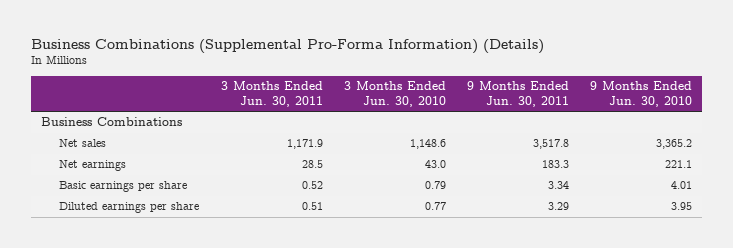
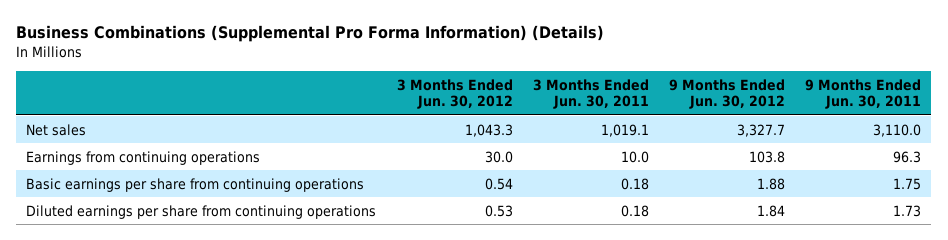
- Business Combinations (Supplemental Pro-Forma Information) (Details)
+ Business Combinations (Supplemental Pro Forma Information) (Details)
- | 3 Months Ended Jun. 30, 2011 | 3 Months Ended Jun. 30, 2010 | 9 Months Ended Jun. 30, 2011 | 9 Months Ended Jun. 30, 2010
+ | 3 Months Ended Jun. 30, 2012 | 3 Months Ended Jun. 30, 2011 | 9 Months Ended Jun. 30, 2012 | 9 Months Ended Jun. 30, 2011
- Business Combinations
- Net sales | 1,171.9 | 1,148.6 | 3,517.8 | 3,365.2
- Net earnings | 28.5 | 43.0 | 183.3 | 221.1
- Basic earnings per share | 0.52 | 0.79 | 3.34 | 4.01
- Diluted earnings per share | 0.51 | 0.77 | 3.29 | 3.95
+ Net sales | 1,043.3 | 1,019.1 | 3,327.7 | 3,110.0
+ Earnings from continuing operations | 30.0 | 10.0 | 103.8 | 96.3
+ Basic earnings per share from continuing operations | 0.54 | 0.18 | 1.88 | 1.75
+ Diluted earnings per share from continuing operations | 0.53 | 0.18 | 1.84 | 1.73

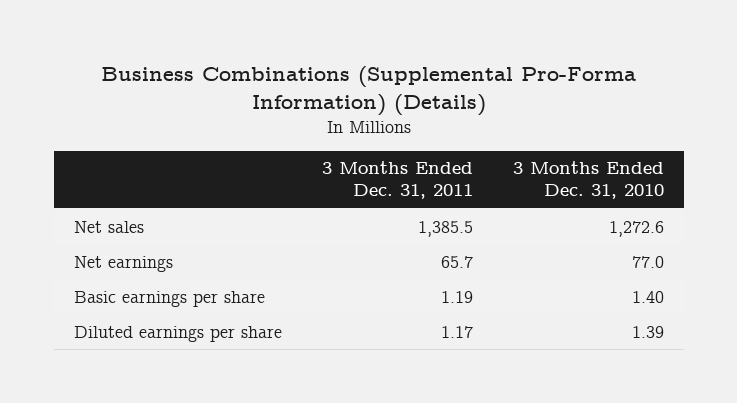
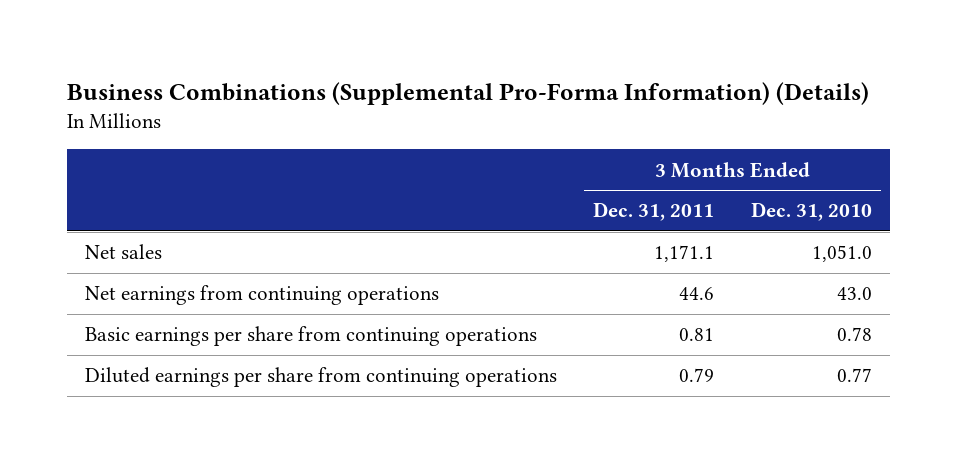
- Net sales | 1,385.5 | 1,272.6
- Net earnings | 65.7 | 77.0
- Basic earnings per share | 1.19 | 1.40
- Diluted earnings per share | 1.17 | 1.39
+ Net sales | 1,171.1 | 1,051.0
+ Net earnings from continuing operations | 44.6 | 43.0
+ Basic earnings per share from continuing operations | 0.81 | 0.78
+ Diluted earnings per share from continuing operations | 0.79 | 0.77

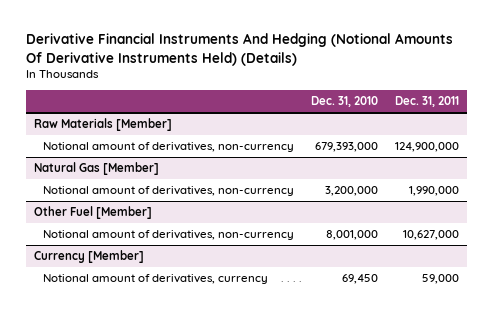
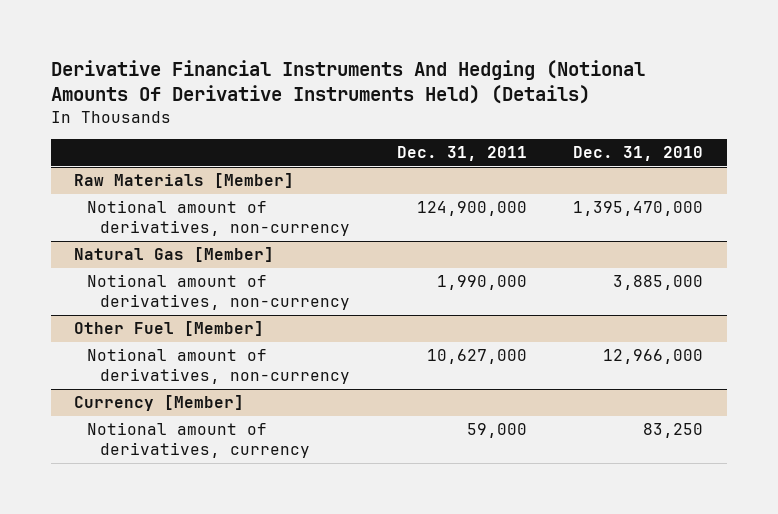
- | Dec. 31, 2010 | Dec. 31, 2011
+ | Dec. 31, 2011 | Dec. 31, 2010
@ Raw Materials [Member]
- Notional amount of derivatives, non-currency | 679,393,000 | 124,900,000
+ Notional amount of derivatives, non-currency | 124,900,000 | 1,395,470,000
@ Natural Gas [Member]
- Notional amount of derivatives, non-currency | 3,200,000 | 1,990,000
+ Notional amount of derivatives, non-currency | 1,990,000 | 3,885,000
@ Other Fuel [Member]
- Notional amount of derivatives, non-currency | 8,001,000 | 10,627,000
+ Notional amount of derivatives, non-currency | 10,627,000 | 12,966,000
@ Currency [Member]
- Notional amount of derivatives, currency | 69,450 | 59,000
+ Notional amount of derivatives, currency | 59,000 | 83,250

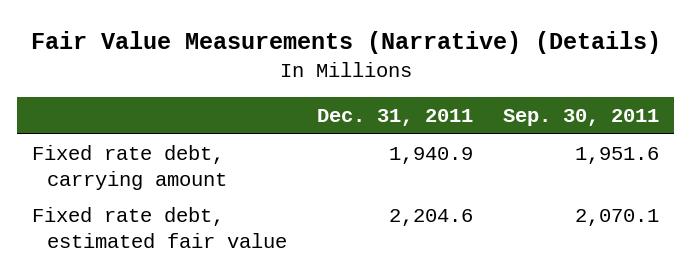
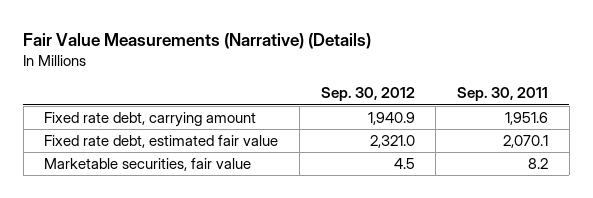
- | Dec. 31, 2011 | Sep. 30, 2011
+ | Sep. 30, 2012 | Sep. 30, 2011
+ Marketable securities, fair value | 4.5 | 8.2

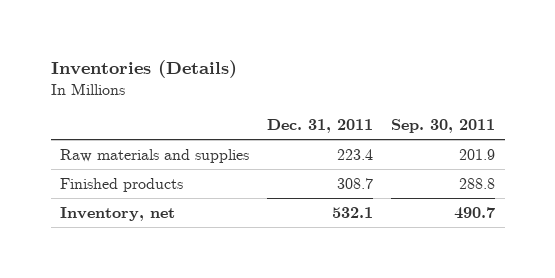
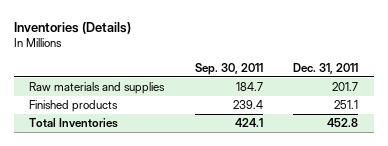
- | Dec. 31, 2011 | Sep. 30, 2011
+ | Sep. 30, 2011 | Dec. 31, 2011
- Raw materials and supplies | 223.4 | 201.9
- Finished products | 308.7 | 288.8
- Inventory, net | 532.1 | 490.7
+ Raw materials and supplies | 184.7 | 201.7
+ Finished products | 239.4 | 251.1
+ Total Inventories | 424.1 | 452.8

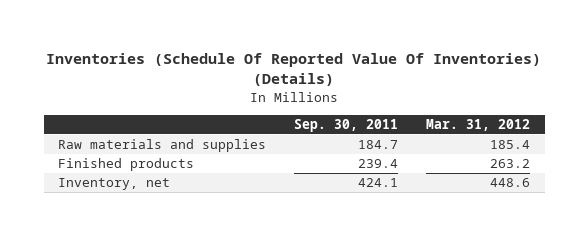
- Inventories (Details)
+ Inventories (Schedule Of Reported Value Of Inventories) (Details)
- | Sep. 30, 2011 | Dec. 31, 2011
+ | Sep. 30, 2011 | Mar. 31, 2012
- Total Inventories | 424.1 | 452.8
+ Inventory, net | 424.1 | 448.6

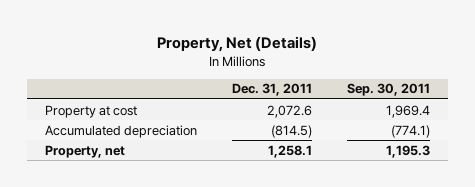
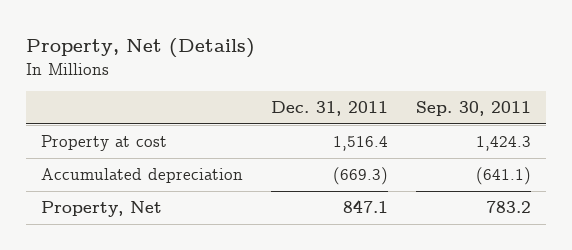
- Property at cost | 2,072.6 | 1,969.4
- Accumulated depreciation | (814.5) | (774.1)
- Property, net | 1,258.1 | 1,195.3
+ Property at cost | 1,516.4 | 1,424.3
+ Accumulated depreciation | (669.3) | (641.1)
+ Property, Net | 847.1 | 783.2

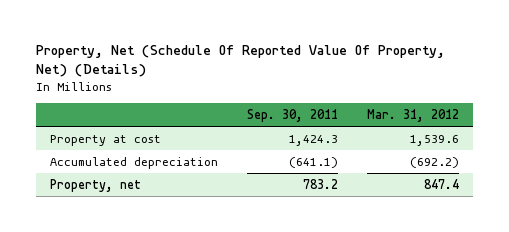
- Property, Net (Details)
+ Property, Net (Schedule Of Reported Value Of Property, Net) (Details)
- | Dec. 31, 2011 | Sep. 30, 2011
+ | Sep. 30, 2011 | Mar. 31, 2012
- Property, Net | 847.1 | 783.2
+ Property, net | 783.2 | 847.4

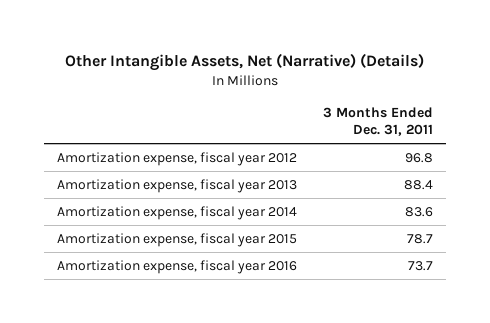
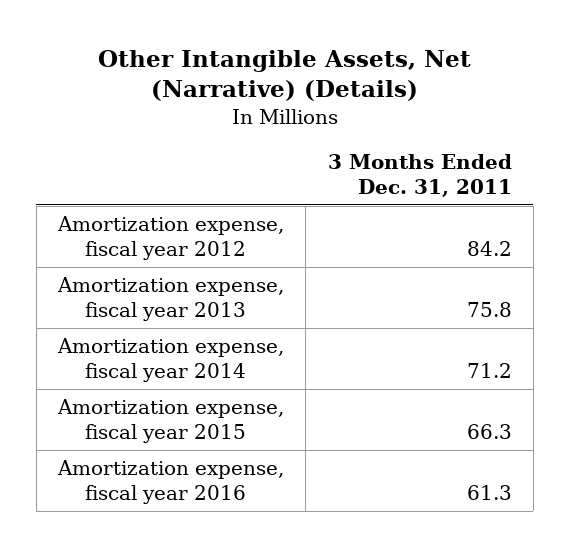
- Amortization expense, fiscal year 2012 | 96.8
- Amortization expense, fiscal year 2013 | 88.4
- Amortization expense, fiscal year 2014 | 83.6
- Amortization expense, fiscal year 2015 | 78.7
- Amortization expense, fiscal year 2016 | 73.7
+ Amortization expense, fiscal year 2012 | 84.2
+ Amortization expense, fiscal year 2013 | 75.8
+ Amortization expense, fiscal year 2014 | 71.2
+ Amortization expense, fiscal year 2015 | 66.3
+ Amortization expense, fiscal year 2016 | 61.3

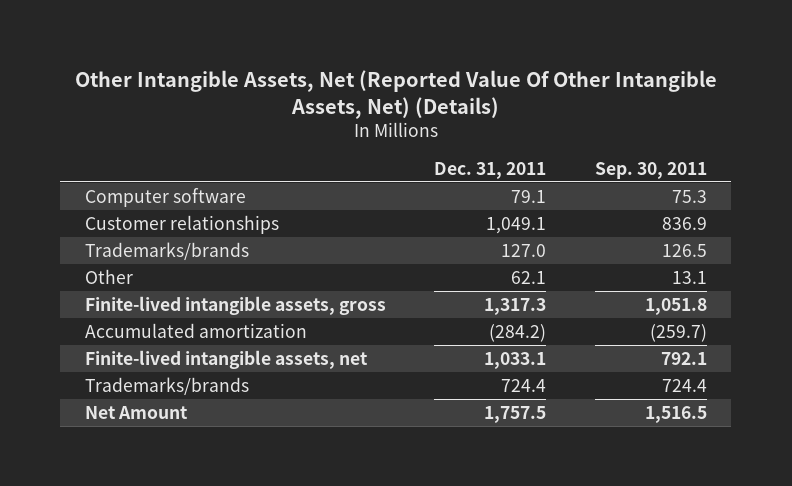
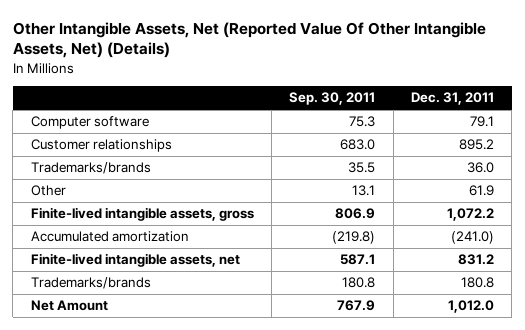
- | Dec. 31, 2011 | Sep. 30, 2011
+ | Sep. 30, 2011 | Dec. 31, 2011
- Customer relationships | 1,049.1 | 836.9
- Trademarks/brands | 127.0 | 126.5
- Other | 62.1 | 13.1
- Finite-lived intangible assets, gross | 1,317.3 | 1,051.8
- Accumulated amortization | (284.2) | (259.7)
- Finite-lived intangible assets, net | 1,033.1 | 792.1
- Trademarks/brands | 724.4 | 724.4
- Net Amount | 1,757.5 | 1,516.5
+ Customer relationships | 683.0 | 895.2
+ Trademarks/brands | 35.5 | 36.0
+ Other | 13.1 | 61.9
+ Finite-lived intangible assets, gross | 806.9 | 1,072.2
+ Accumulated amortization | (219.8) | (241.0)
+ Finite-lived intangible assets, net | 587.1 | 831.2
+ Trademarks/brands | 180.8 | 180.8
+ Net Amount | 767.9 | 1,012.0

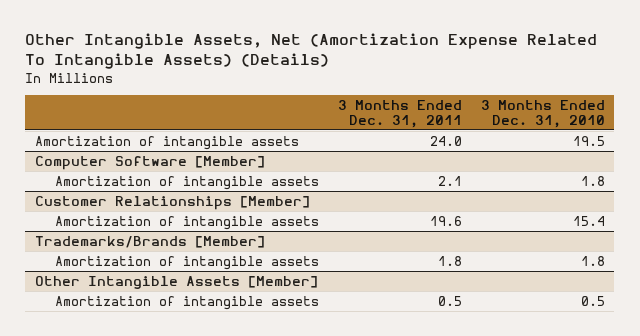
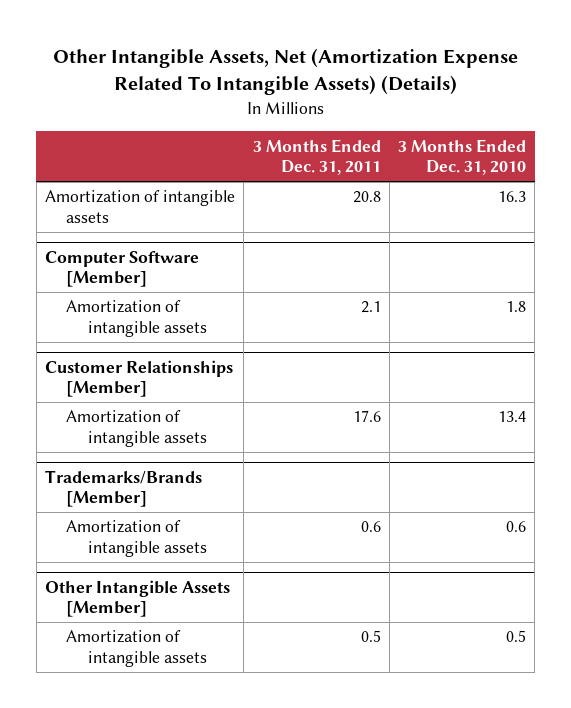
- Amortization of intangible assets | 24.0 | 19.5
+ Amortization of intangible assets | 20.8 | 16.3
@ Customer Relationships [Member]
- Amortization of intangible assets | 19.6 | 15.4
+ Amortization of intangible assets | 17.6 | 13.4
@ Trademarks/Brands [Member]
- Amortization of intangible assets | 1.8 | 1.8
+ Amortization of intangible assets | 0.6 | 0.6

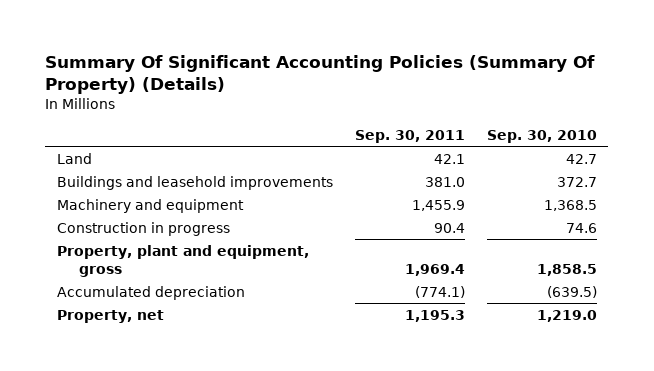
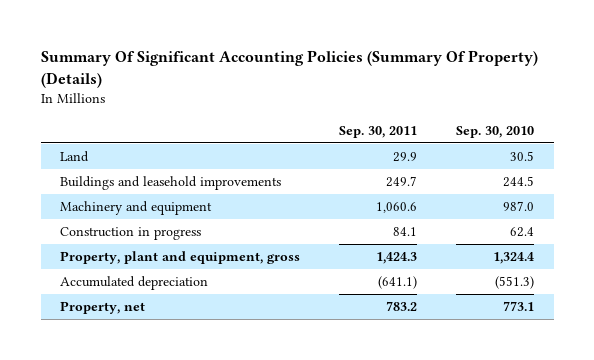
- Land | 42.1 | 42.7
- Buildings and leasehold improvements | 381.0 | 372.7
- Machinery and equipment | 1,455.9 | 1,368.5
- Construction in progress | 90.4 | 74.6
- Property, plant and equipment, gross | 1,969.4 | 1,858.5
- Accumulated depreciation | (774.1) | (639.5)
- Property, net | 1,195.3 | 1,219.0
+ Land | 29.9 | 30.5
+ Buildings and leasehold improvements | 249.7 | 244.5
+ Machinery and equipment | 1,060.6 | 987.0
+ Construction in progress | 84.1 | 62.4
+ Property, plant and equipment, gross | 1,424.3 | 1,324.4
+ Accumulated depreciation | (641.1) | (551.3)
+ Property, net | 783.2 | 773.1

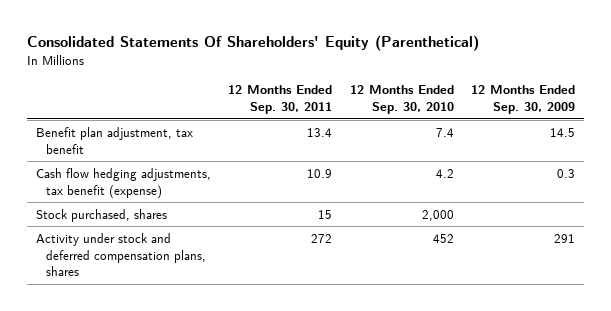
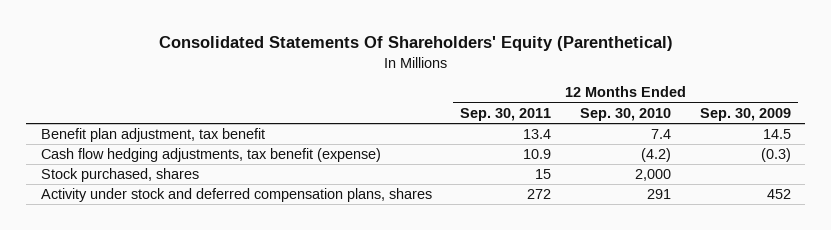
- Cash flow hedging adjustments, tax benefit (expense) | 10.9 | 4.2 | 0.3
+ Cash flow hedging adjustments, tax benefit (expense) | 10.9 | (4.2) | (0.3)
- Activity under stock and deferred compensation plans, shares | 272 | 452 | 291
+ Activity under stock and deferred compensation plans, shares | 272 | 291 | 452

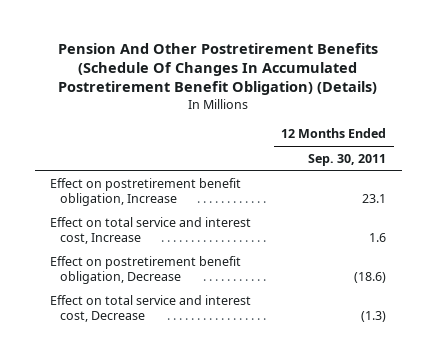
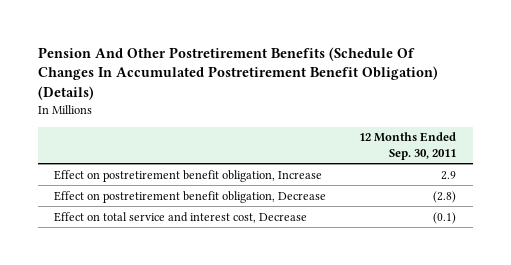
- Effect on postretirement benefit obligation, Increase | 23.1
- Effect on total service and interest cost, Increase | 1.6
- Effect on postretirement benefit obligation, Decrease | (18.6)
- Effect on total service and interest cost, Decrease | (1.3)
+ Effect on postretirement benefit obligation, Increase | 2.9
+ Effect on postretirement benefit obligation, Decrease | (2.8)
+ Effect on total service and interest cost, Decrease | (0.1)

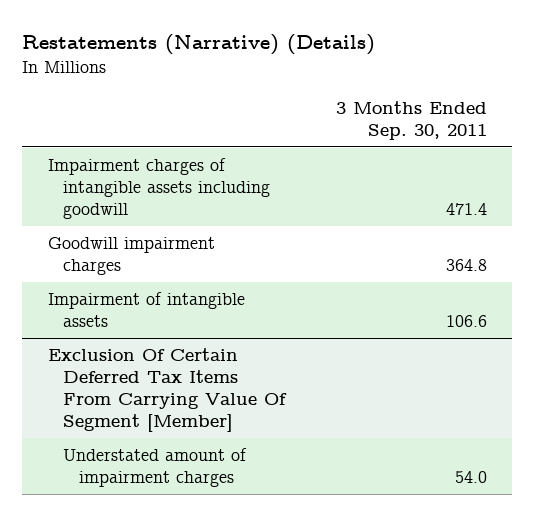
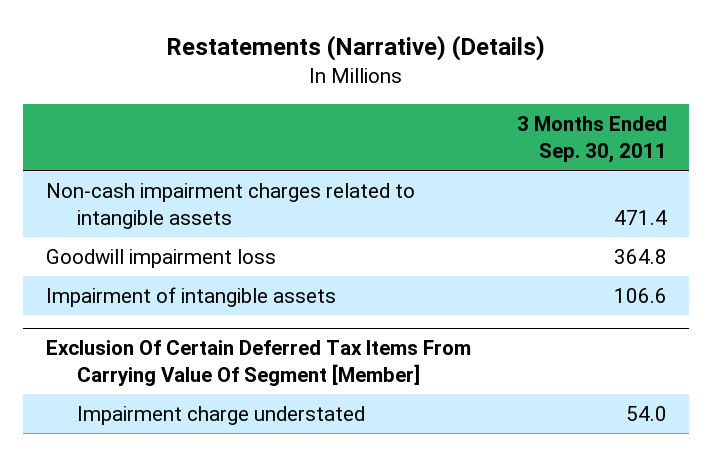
- Impairment charges of intangible assets including goodwill | 471.4
- Goodwill impairment charges | 364.8
+ Non-cash impairment charges related to intangible assets | 471.4
+ Goodwill impairment loss | 364.8
@ Exclusion Of Certain Deferred Tax Items From Carrying Value Of Segment [Member]
- Understated amount of impairment charges | 54.0
+ Impairment charge understated | 54.0

